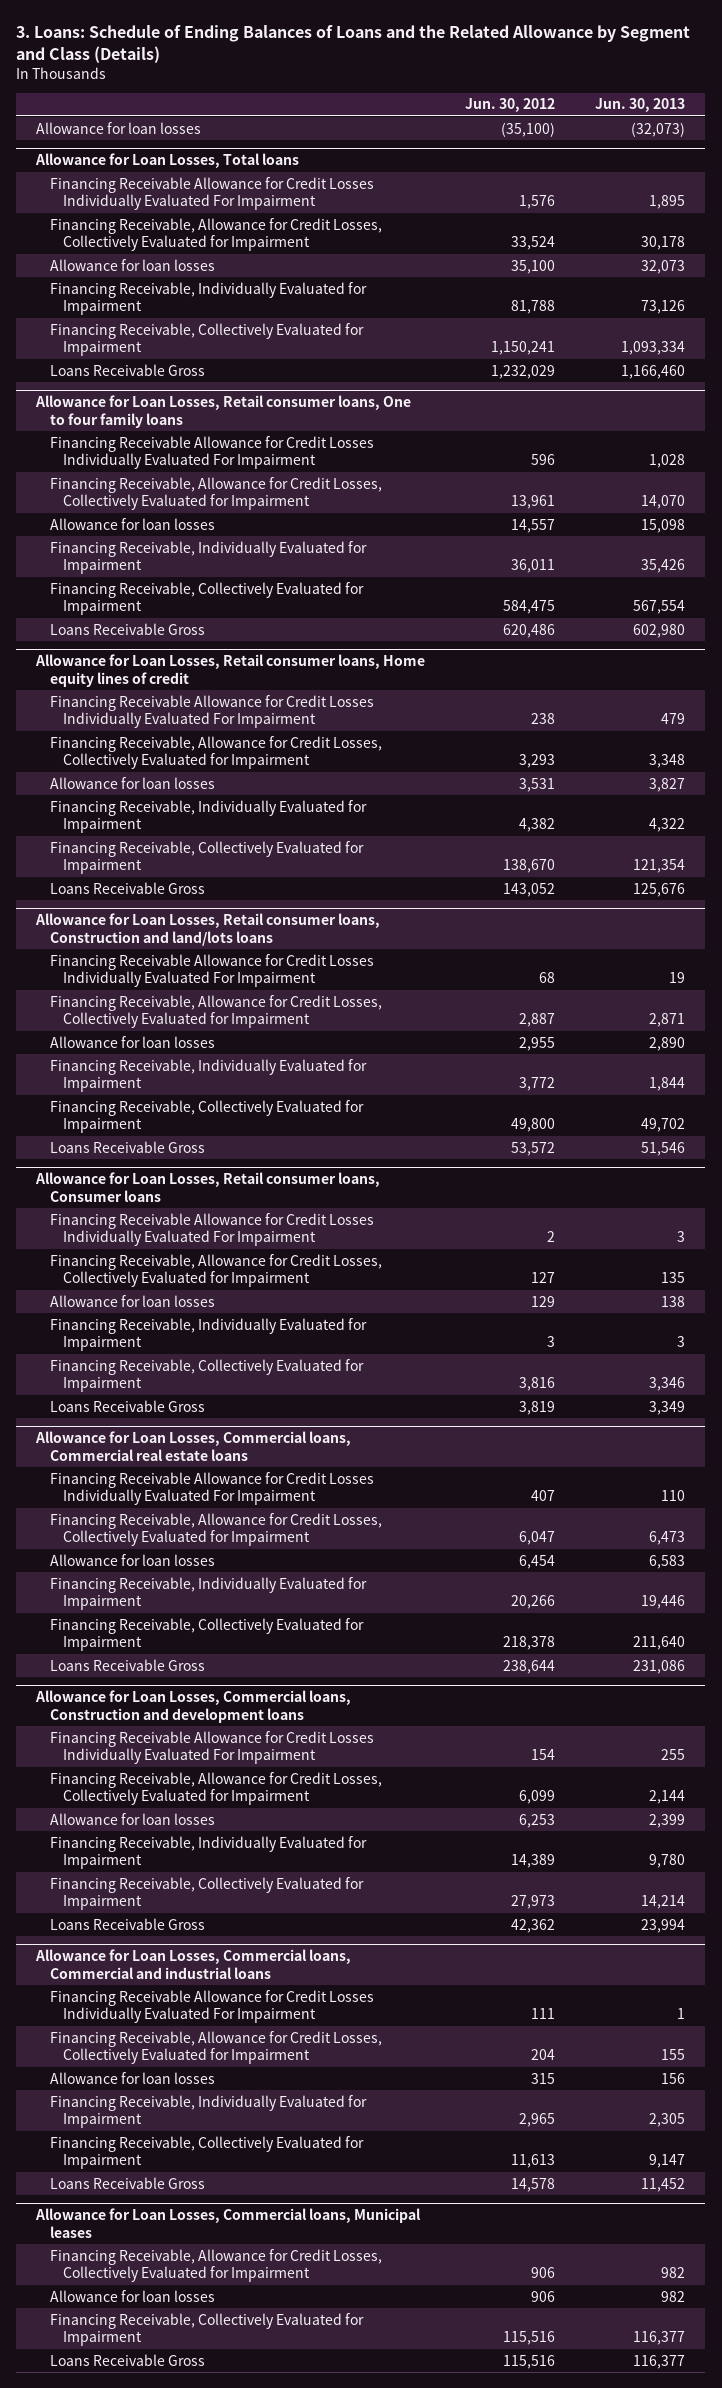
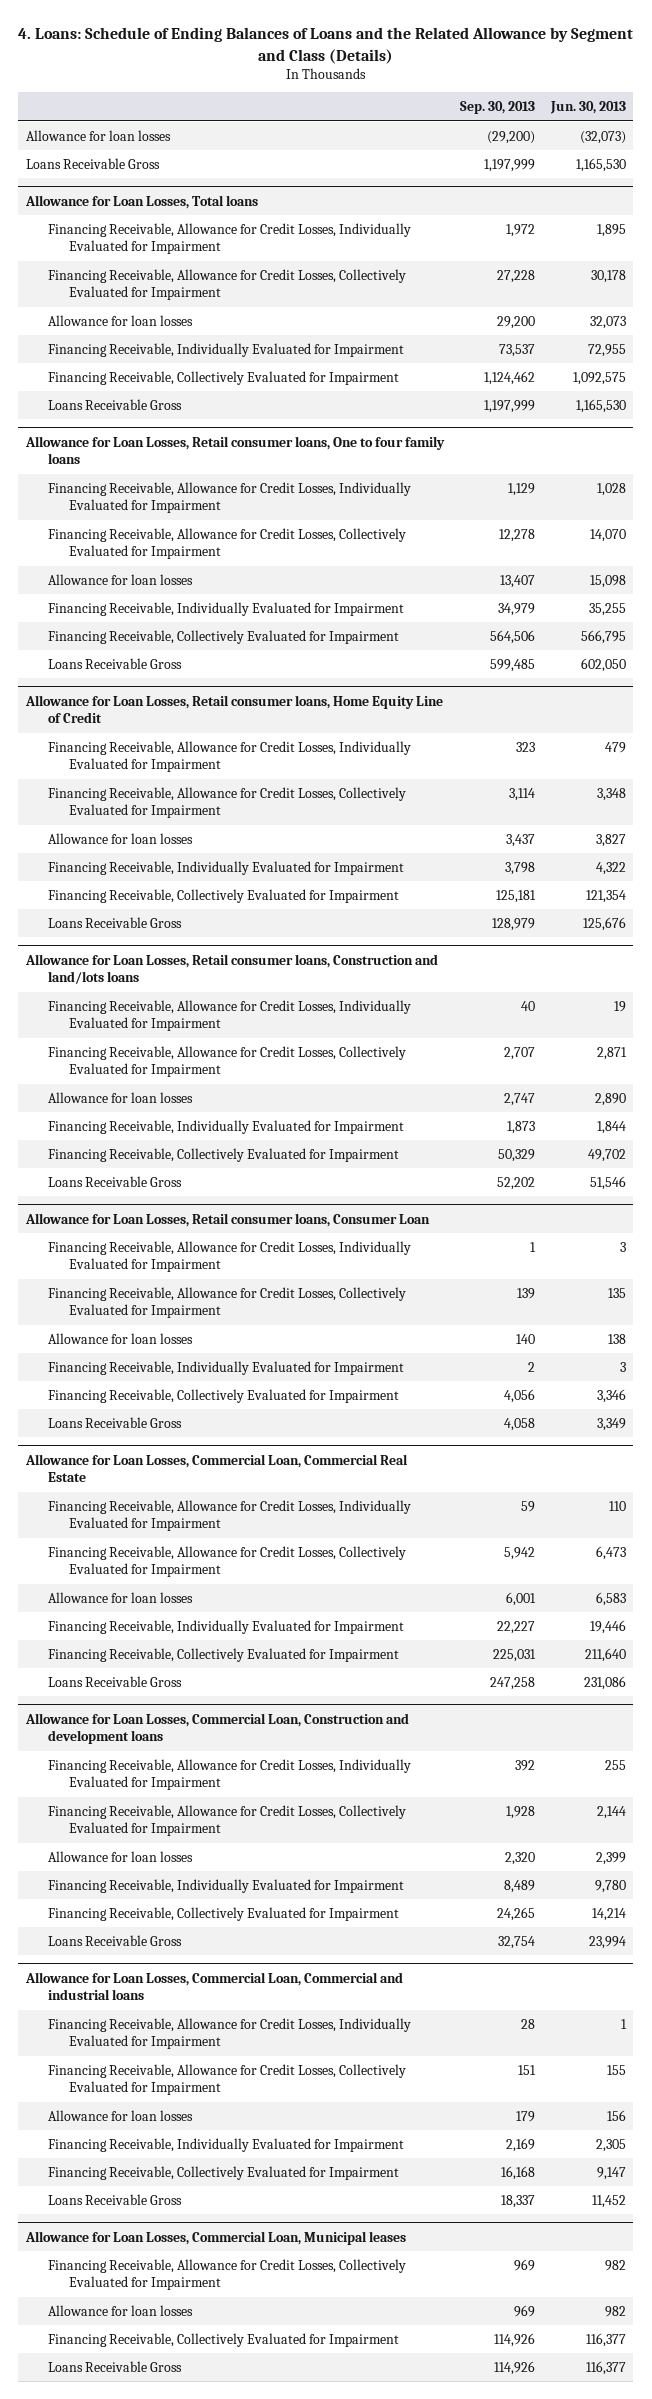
- 3. Loans: Schedule of Ending Balances of Loans and the Related Allowance by Segment and Class (Details)
+ 4. Loans: Schedule of Ending Balances of Loans and the Related Allowance by Segment and Class (Details)
- | Jun. 30, 2012 | Jun. 30, 2013
+ | Sep. 30, 2013 | Jun. 30, 2013
+ Loans Receivable Gross | 1,197,999 | 1,165,530
@ Allowance for Loan Losses, Total loans
- Financing Receivable Allowance for Credit Losses Individually Evaluated For Impairment | 1,576 | 1,895
+ Financing Receivable, Allowance for Credit Losses, Individually Evaluated for Impairment | 1,972 | 1,895
- Financing Receivable, Individually Evaluated for Impairment | 81,788 | 73,126
- Financing Receivable, Collectively Evaluated for Impairment | 1,150,241 | 1,093,334
- Loans Receivable Gross | 1,232,029 | 1,166,460
+ Financing Receivable, Individually Evaluated for Impairment | 73,537 | 72,955
+ Financing Receivable, Collectively Evaluated for Impairment | 1,124,462 | 1,092,575
+ Loans Receivable Gross | 1,197,999 | 1,165,530
@ Allowance for Loan Losses, Retail consumer loans, One to four family loans
- Financing Receivable Allowance for Credit Losses Individually Evaluated For Impairment | 596 | 1,028
+ Financing Receivable, Allowance for Credit Losses, Individually Evaluated for Impairment | 1,129 | 1,028
- Financing Receivable, Individually Evaluated for Impairment | 36,011 | 35,426
- Financing Receivable, Collectively Evaluated for Impairment | 584,475 | 567,554
- Loans Receivable Gross | 620,486 | 602,980
- Allowance for Loan Losses, Retail consumer loans, Home equity lines of credit
- Financing Receivable Allowance for Credit Losses Individually Evaluated For Impairment | 238 | 479
@ Allowance for Loan Losses, Retail consumer loans, One to four family loans
+ Financing Receivable, Individually Evaluated for Impairment | 34,979 | 35,255
+ Financing Receivable, Collectively Evaluated for Impairment | 564,506 | 566,795
+ Loans Receivable Gross | 599,485 | 602,050
+ Allowance for Loan Losses, Retail consumer loans, Home Equity Line of Credit
+ Financing Receivable, Allowance for Credit Losses, Individually Evaluated for Impairment | 323 | 479
@ Allowance for Loan Losses, Retail consumer loans, Construction and land/lots loans
- Financing Receivable Allowance for Credit Losses Individually Evaluated For Impairment | 68 | 19
+ Financing Receivable, Allowance for Credit Losses, Individually Evaluated for Impairment | 40 | 19
- Allowance for Loan Losses, Retail consumer loans, Consumer loans
- Financing Receivable Allowance for Credit Losses Individually Evaluated For Impairment | 2 | 3
+ Allowance for Loan Losses, Retail consumer loans, Consumer Loan
+ Financing Receivable, Allowance for Credit Losses, Individually Evaluated for Impairment | 1 | 3
- Allowance for Loan Losses, Commercial loans, Commercial real estate loans
- Financing Receivable Allowance for Credit Losses Individually Evaluated For Impairment | 407 | 110
+ Allowance for Loan Losses, Commercial Loan, Commercial Real Estate
+ Financing Receivable, Allowance for Credit Losses, Individually Evaluated for Impairment | 59 | 110
- Allowance for Loan Losses, Commercial loans, Construction and development loans
- Financing Receivable Allowance for Credit Losses Individually Evaluated For Impairment | 154 | 255
+ Allowance for Loan Losses, Commercial Loan, Construction and development loans
+ Financing Receivable, Allowance for Credit Losses, Individually Evaluated for Impairment | 392 | 255
- Allowance for Loan Losses, Commercial loans, Commercial and industrial loans
- Financing Receivable Allowance for Credit Losses Individually Evaluated For Impairment | 111 | 1
+ Allowance for Loan Losses, Commercial Loan, Commercial and industrial loans
+ Financing Receivable, Allowance for Credit Losses, Individually Evaluated for Impairment | 28 | 1
- Allowance for Loan Losses, Commercial loans, Municipal leases
+ Allowance for Loan Losses, Commercial Loan, Municipal leases

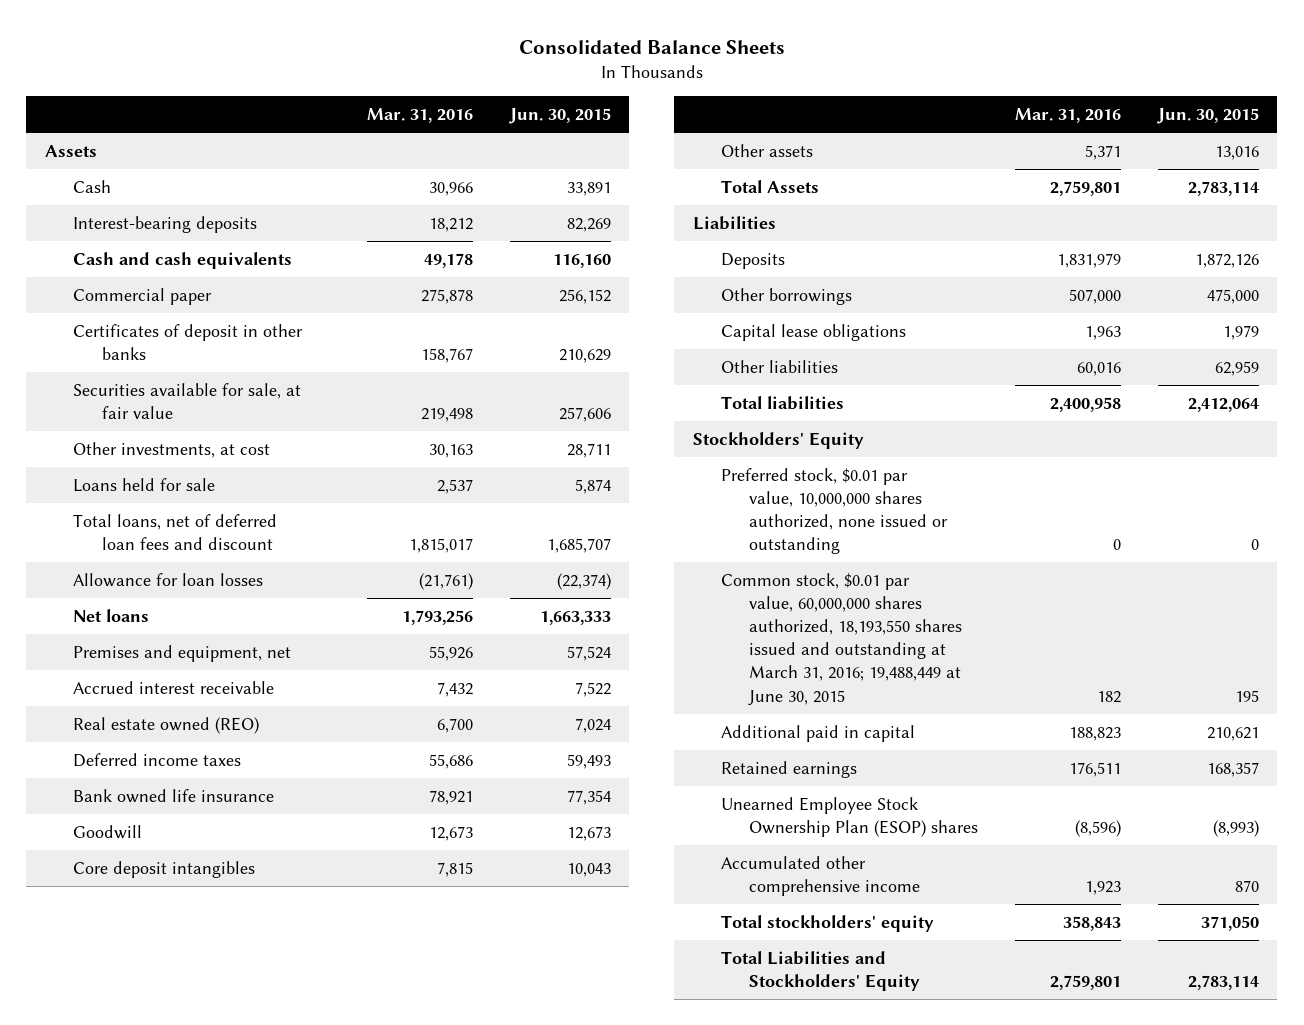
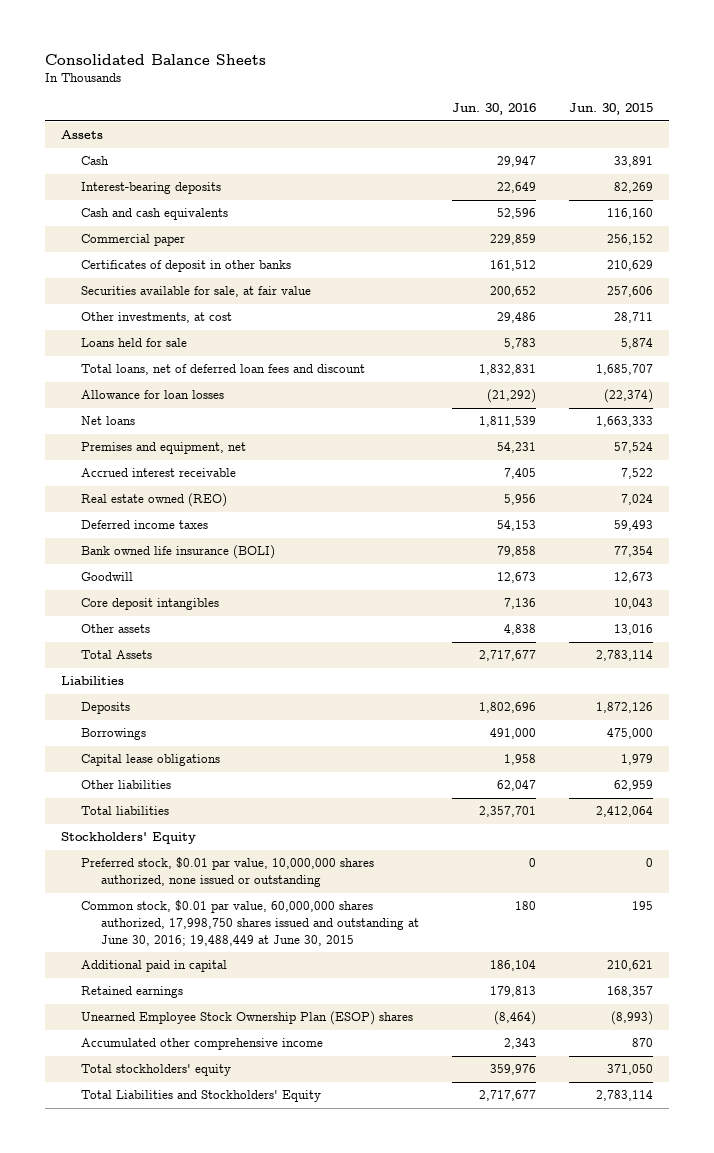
- | Mar. 31, 2016 | Jun. 30, 2015
+ | Jun. 30, 2016 | Jun. 30, 2015
- Bank owned life insurance | 78,921 | 77,354
+ Bank owned life insurance (BOLI) | 79,858 | 77,354
- Other borrowings | 507,000 | 475,000
+ Borrowings | 491,000 | 475,000
- Common stock, $0.01 par value, 60,000,000 shares authorized, 18,193,550 shares issued and outstanding at March 31, 2016; 19,488,449 at June 30, 2015 | 182 | 195
+ Common stock, $0.01 par value, 60,000,000 shares authorized, 17,998,750 shares issued and outstanding at June 30, 2016; 19,488,449 at June 30, 2015 | 180 | 195

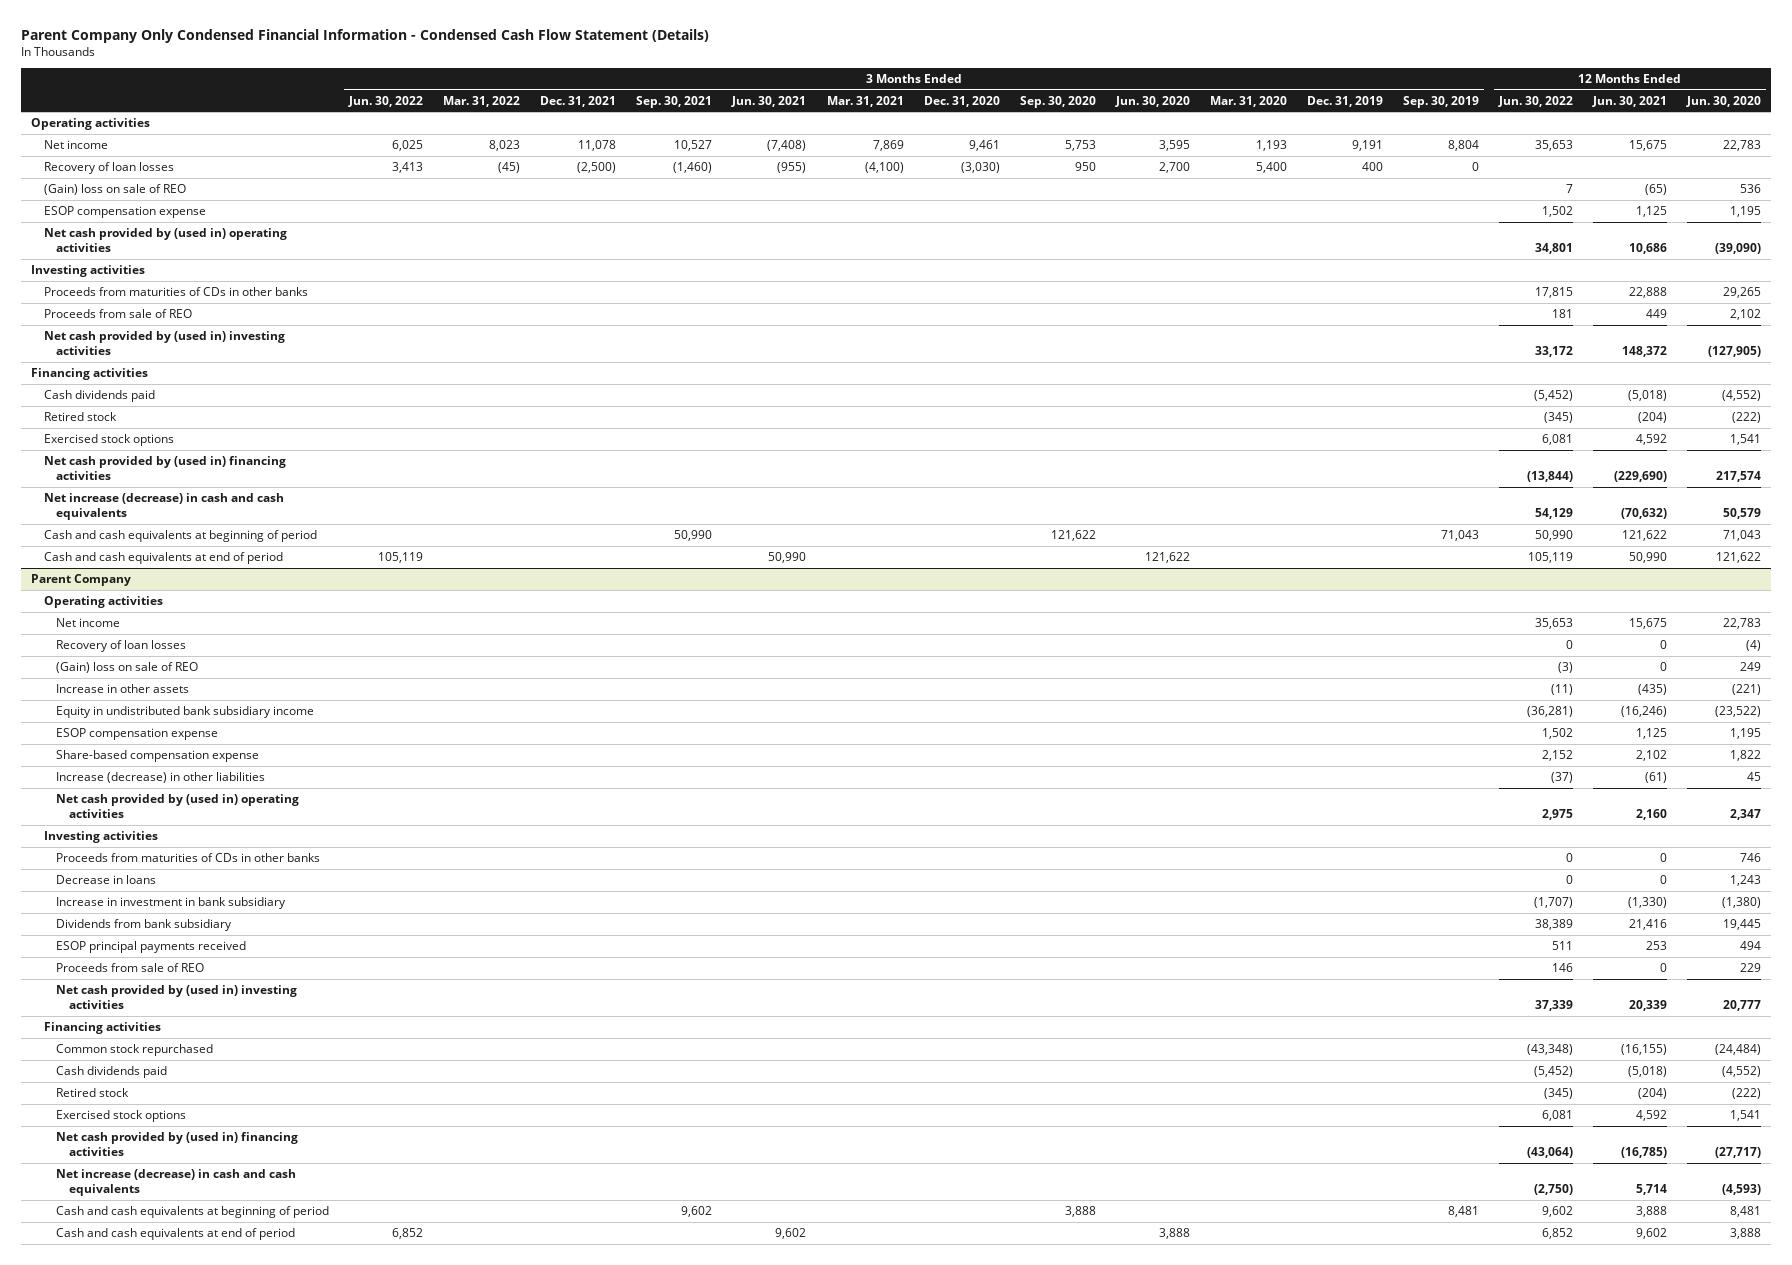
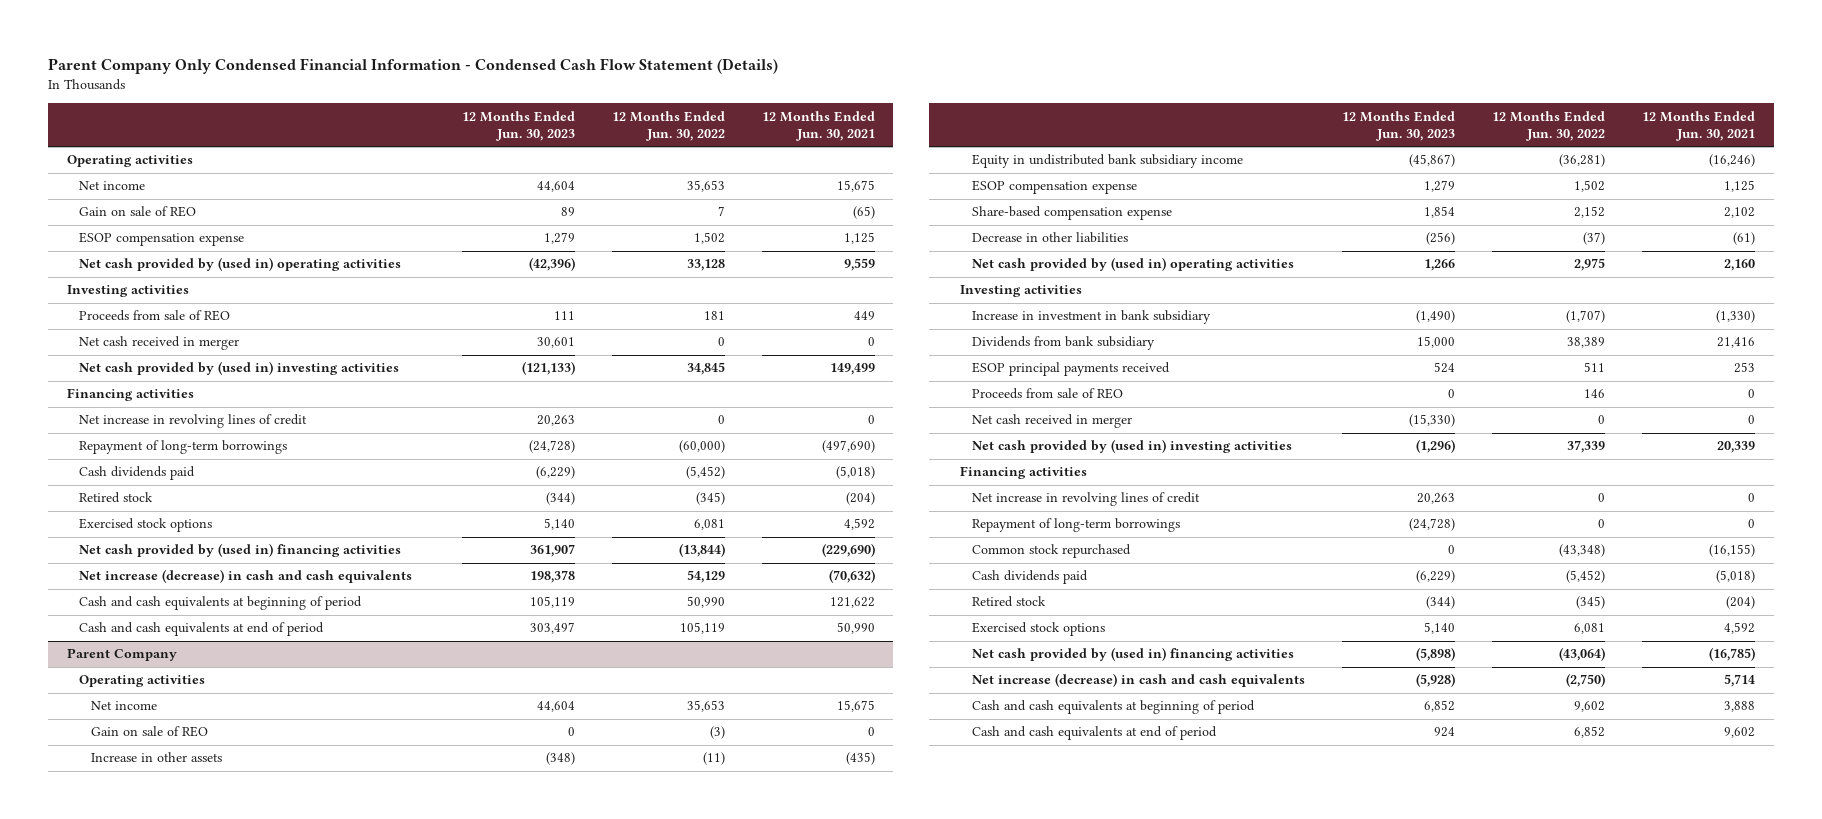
- | 3 Months Ended Jun. 30, 2022 | 3 Months Ended Mar. 31, 2022 | 3 Months Ended Dec. 31, 2021 | 3 Months Ended Sep. 30, 2021 | 3 Months Ended Jun. 30, 2021 | 3 Months Ended Mar. 31, 2021 | 3 Months Ended Dec. 31, 2020 | 3 Months Ended Sep. 30, 2020 | 3 Months Ended Jun. 30, 2020 | 3 Months Ended Mar. 31, 2020 | 3 Months Ended Dec. 31, 2019 | 3 Months Ended Sep. 30, 2019 | 12 Months Ended Jun. 30, 2022 | 12 Months Ended Jun. 30, 2021 | 12 Months Ended Jun. 30, 2020
+ | 12 Months Ended Jun. 30, 2023 | 12 Months Ended Jun. 30, 2022 | 12 Months Ended Jun. 30, 2021
- Recovery of loan losses | 3,413 | (45) | (2,500) | (1,460) | (955) | (4,100) | (3,030) | 950 | 2,700 | 5,400 | 400 | 0 | | |
- (Gain) loss on sale of REO | | | | | | | | | | | | | 7 | (65) | 536
+ Gain on sale of REO | 89 | 7 | (65)
- Net cash provided by (used in) operating activities | | | | | | | | | | | | | 34,801 | 10,686 | (39,090)
+ Net cash provided by (used in) operating activities | (42,396) | 33,128 | 9,559
- Proceeds from maturities of CDs in other banks | | | | | | | | | | | | | 17,815 | 22,888 | 29,265
- Net cash provided by (used in) investing activities | | | | | | | | | | | | | 33,172 | 148,372 | (127,905)
+ Net cash received in merger | 30,601 | 0 | 0
+ Net cash provided by (used in) investing activities | (121,133) | 34,845 | 149,499
+ Net increase in revolving lines of credit | 20,263 | 0 | 0
+ Repayment of long-term borrowings | (24,728) | (60,000) | (497,690)
@ Parent Company
- Recovery of loan losses | | | | | | | | | | | | | 0 | 0 | (4)
- (Gain) loss on sale of REO | | | | | | | | | | | | | (3) | 0 | 249
+ Gain on sale of REO | 0 | (3) | 0
- Increase (decrease) in other liabilities | | | | | | | | | | | | | (37) | (61) | 45
+ Decrease in other liabilities | (256) | (37) | (61)
- Proceeds from maturities of CDs in other banks | | | | | | | | | | | | | 0 | 0 | 746
- Decrease in loans | | | | | | | | | | | | | 0 | 0 | 1,243
+ Net cash received in merger | (15,330) | 0 | 0
+ Net increase in revolving lines of credit | 20,263 | 0 | 0
+ Repayment of long-term borrowings | (24,728) | 0 | 0

